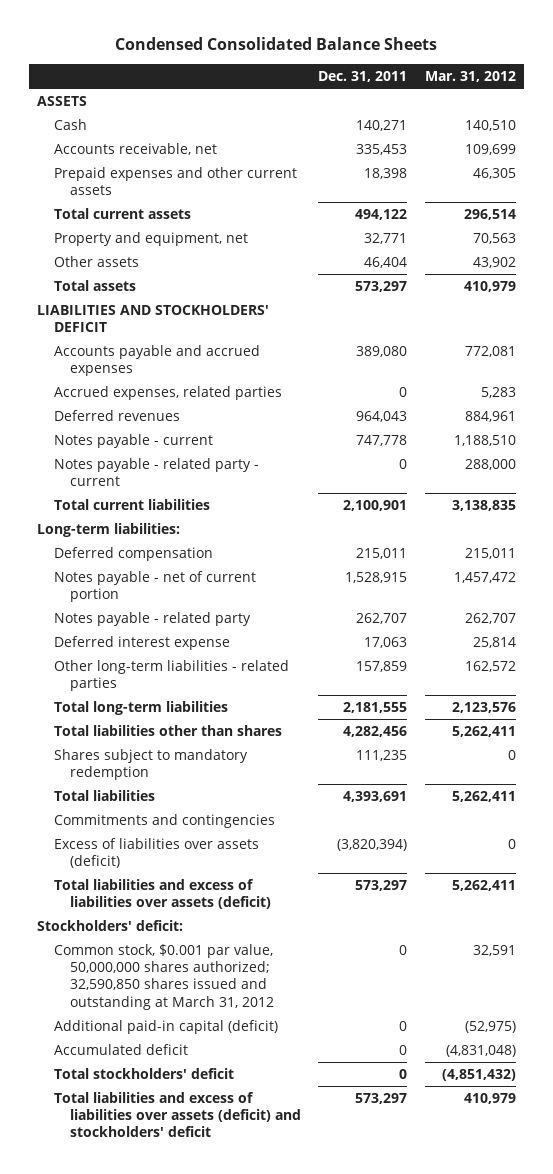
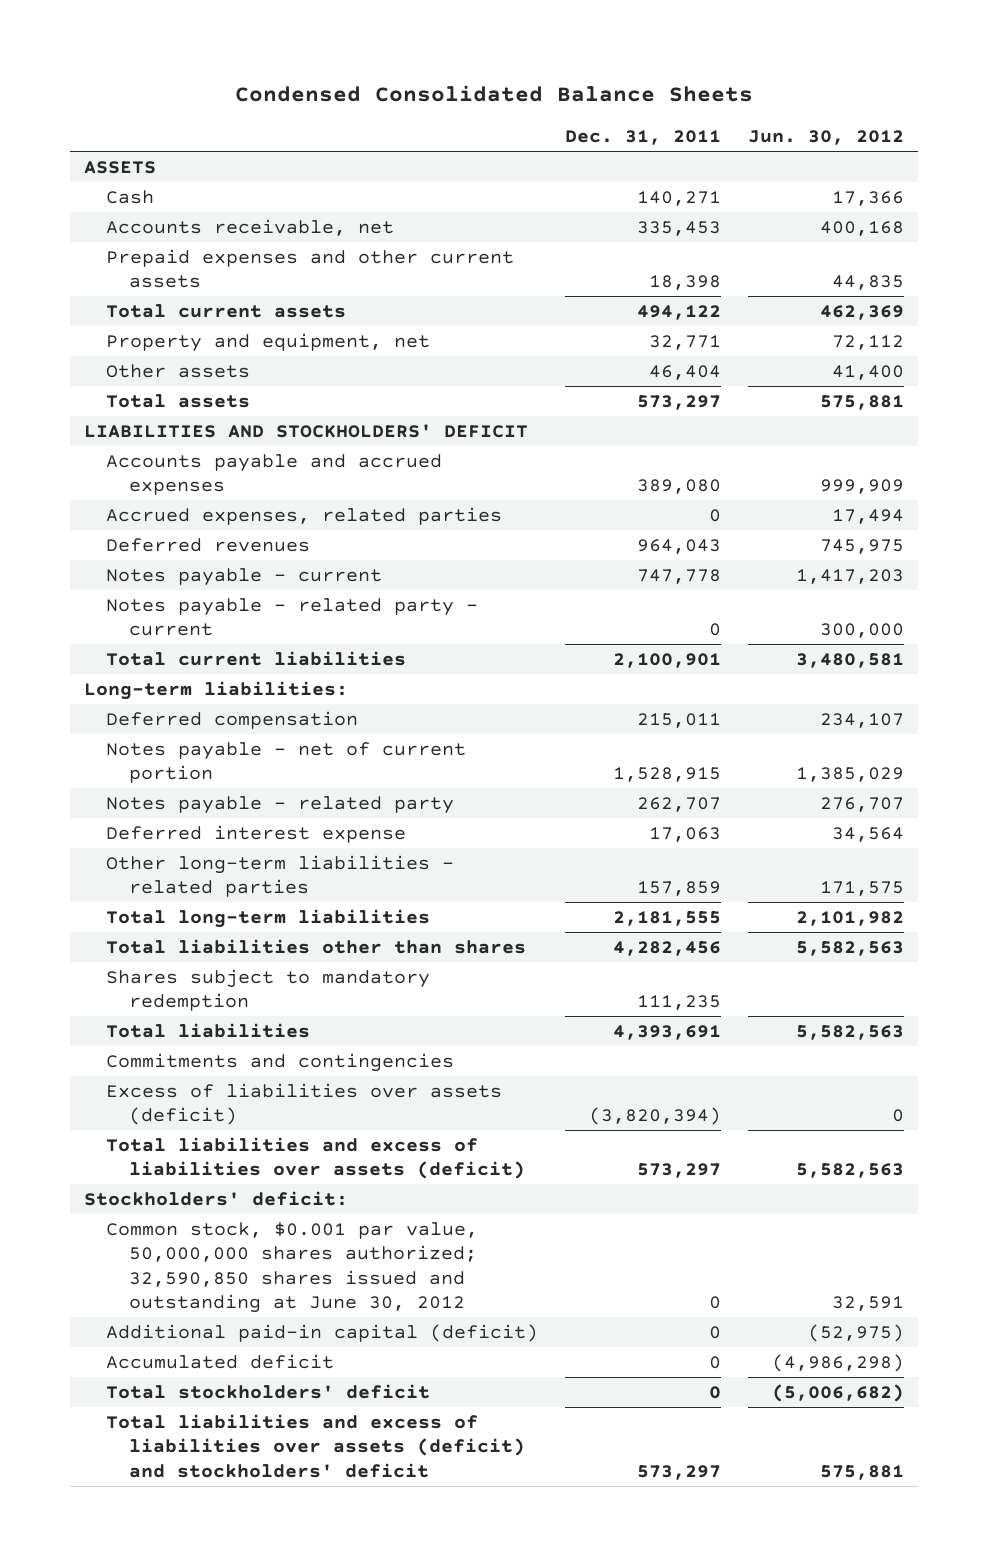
- | Dec. 31, 2011 | Mar. 31, 2012
+ | Dec. 31, 2011 | Jun. 30, 2012
- Common stock, $0.001 par value, 50,000,000 shares authorized; 32,590,850 shares issued and outstanding at March 31, 2012 | 0 | 32,591
+ Common stock, $0.001 par value, 50,000,000 shares authorized; 32,590,850 shares issued and outstanding at June 30, 2012 | 0 | 32,591

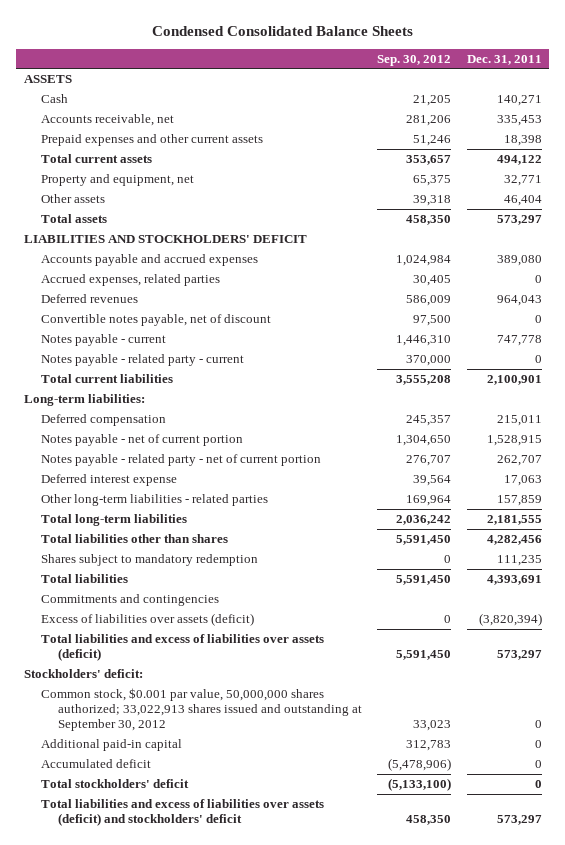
- | Dec. 31, 2011 | Jun. 30, 2012
+ | Sep. 30, 2012 | Dec. 31, 2011
+ Convertible notes payable, net of discount | 97,500 | 0
- Notes payable - related party | 262,707 | 276,707
+ Notes payable - related party - net of current portion | 276,707 | 262,707
- Common stock, $0.001 par value, 50,000,000 shares authorized; 32,590,850 shares issued and outstanding at June 30, 2012 | 0 | 32,591
- Additional paid-in capital (deficit) | 0 | (52,975)
+ Common stock, $0.001 par value, 50,000,000 shares authorized; 33,022,913 shares issued and outstanding at September 30, 2012 | 33,023 | 0
+ Additional paid-in capital | 312,783 | 0

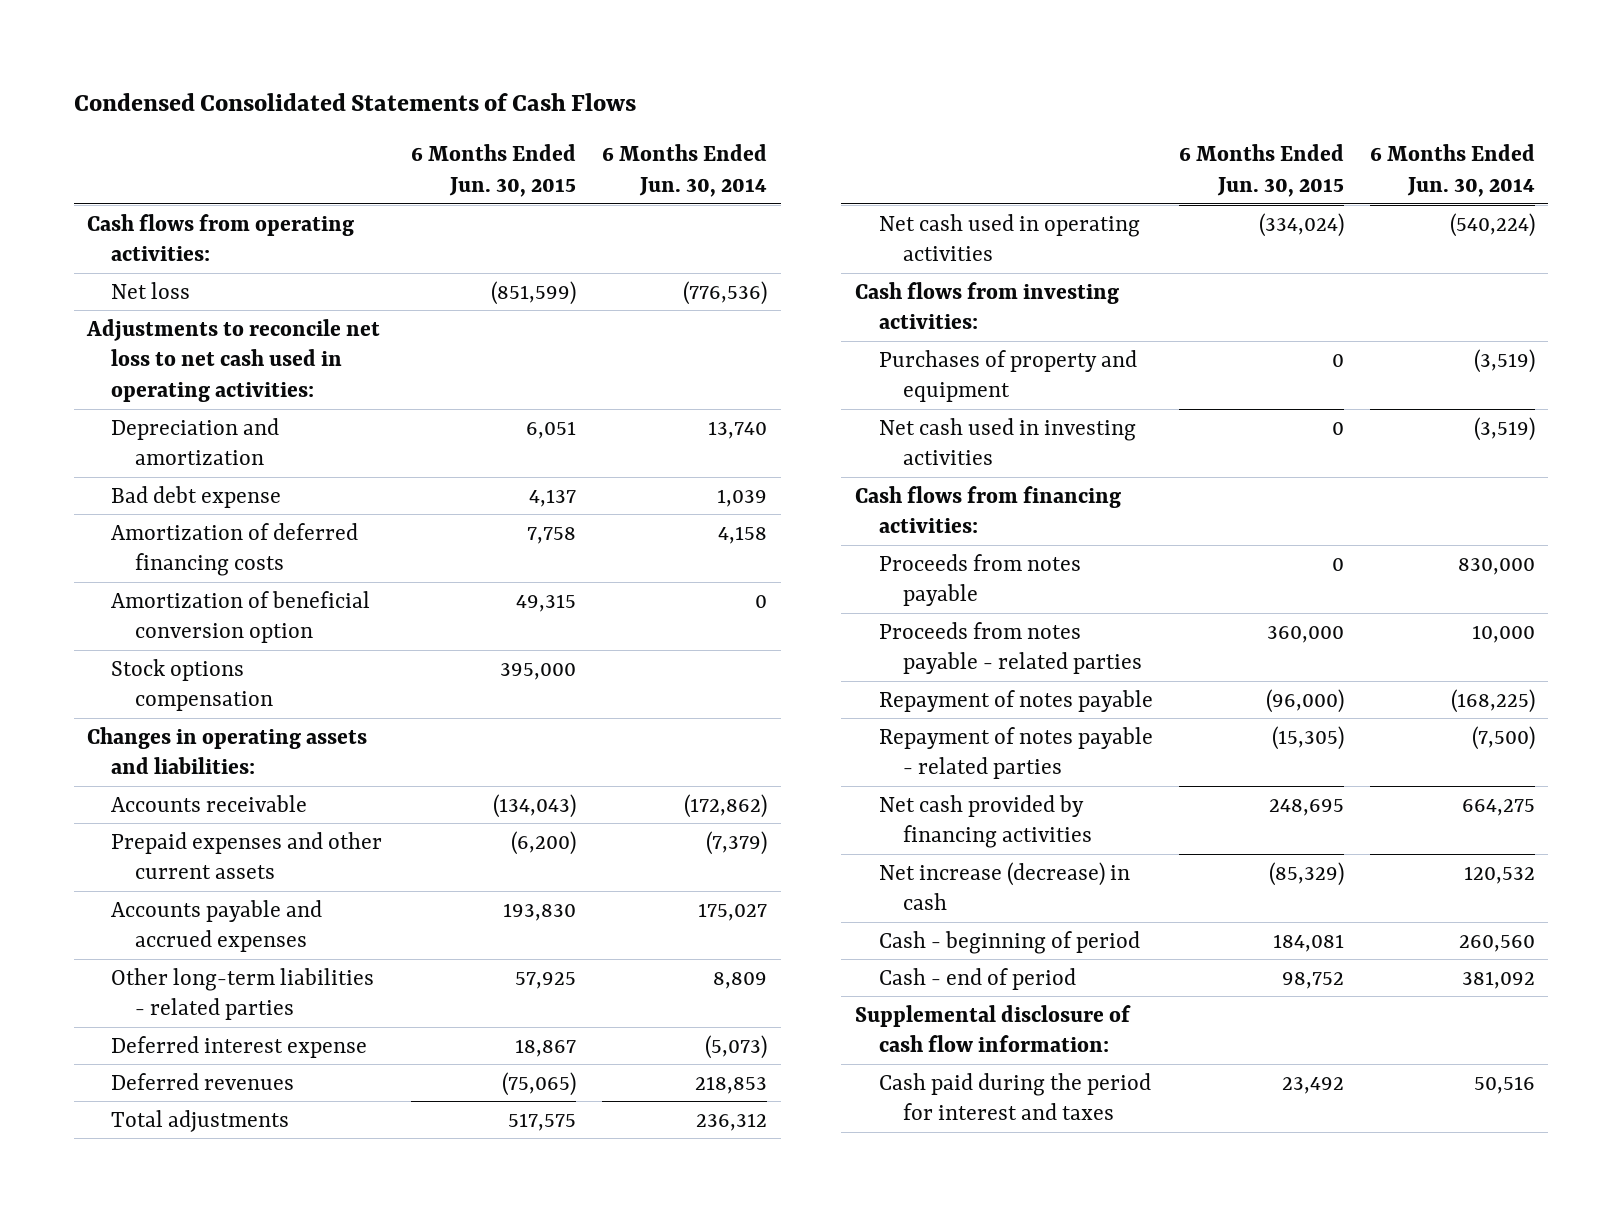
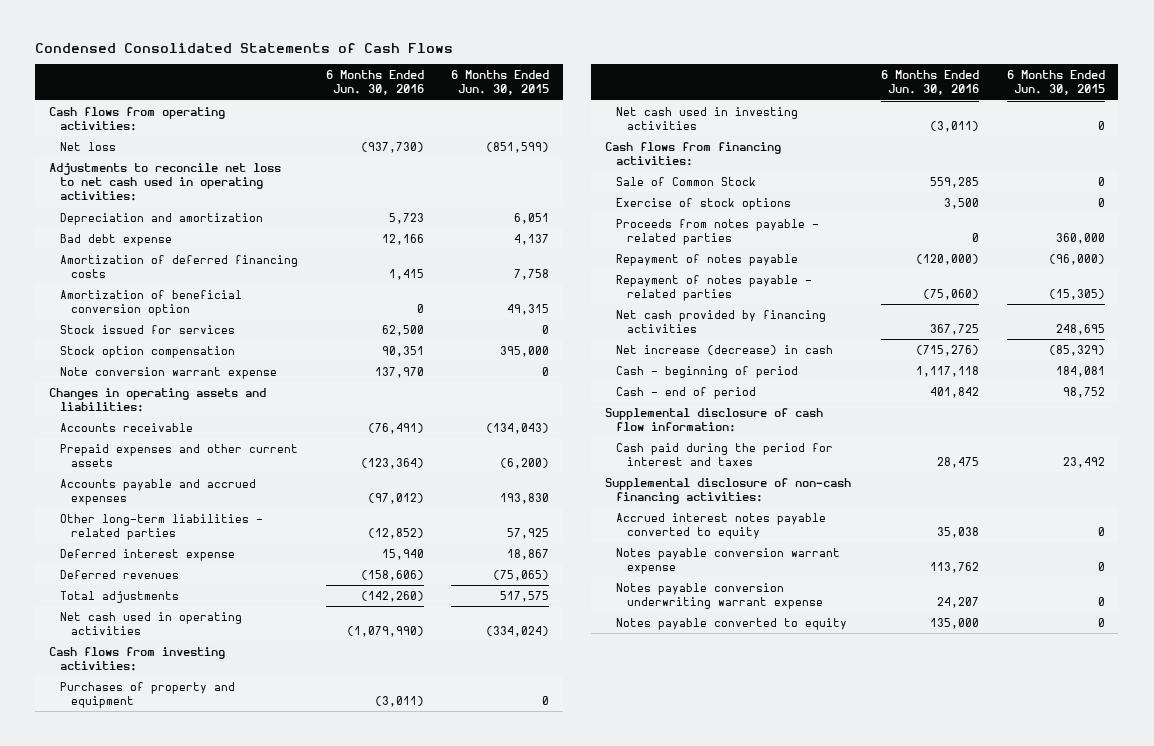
- | 6 Months Ended Jun. 30, 2015 | 6 Months Ended Jun. 30, 2014
+ | 6 Months Ended Jun. 30, 2016 | 6 Months Ended Jun. 30, 2015
- Stock options compensation | 395,000 |
+ Stock issued for services | 62,500 | 0
+ Stock option compensation | 90,351 | 395,000
+ Note conversion warrant expense | 137,970 | 0
- Proceeds from notes payable | 0 | 830,000
+ Sale of Common Stock | 559,285 | 0
+ Exercise of stock options | 3,500 | 0
+ Supplemental disclosure of non-cash financing activities:
+ Accrued interest notes payable converted to equity | 35,038 | 0
+ Notes payable conversion warrant expense | 113,762 | 0
+ Notes payable conversion underwriting warrant expense | 24,207 | 0
+ Notes payable converted to equity | 135,000 | 0

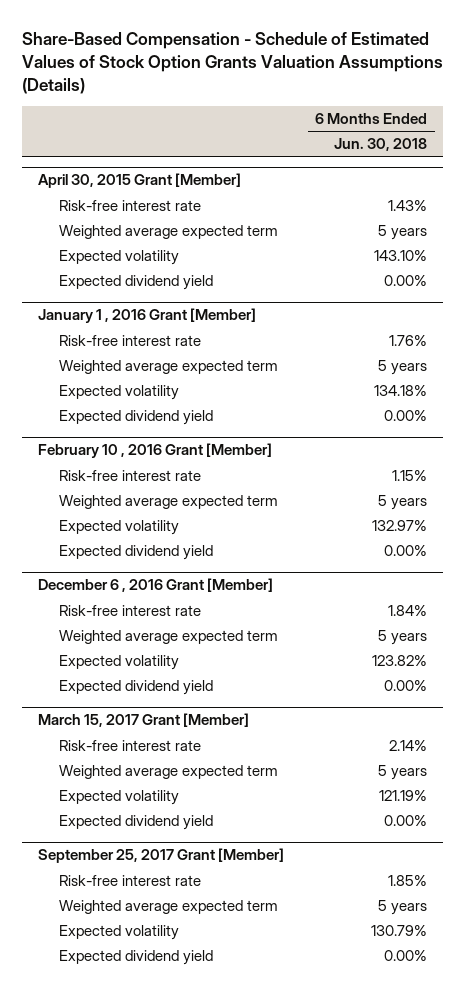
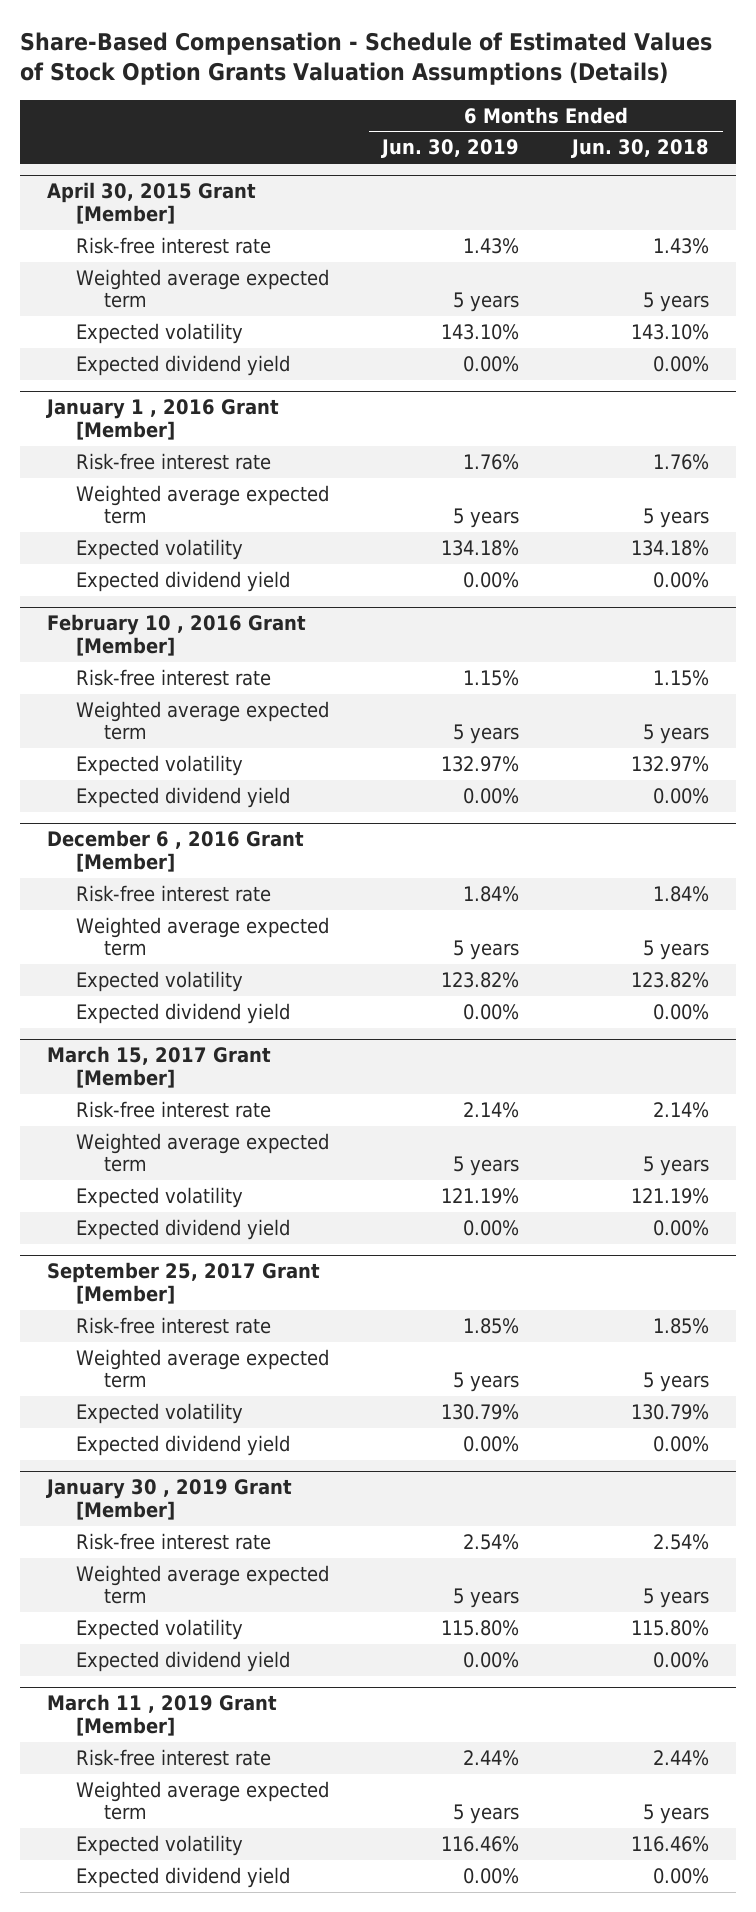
- | 6 Months Ended Jun. 30, 2018
+ | 6 Months Ended Jun. 30, 2019 | 6 Months Ended Jun. 30, 2018
+ January 30 , 2019 Grant [Member]
+ Risk-free interest rate | 2.54% | 2.54%
+ Weighted average expected term | 5 years | 5 years
+ Expected volatility | 115.80% | 115.80%
+ Expected dividend yield | 0.00% | 0.00%
+ March 11 , 2019 Grant [Member]
+ Risk-free interest rate | 2.44% | 2.44%
+ Weighted average expected term | 5 years | 5 years
+ Expected volatility | 116.46% | 116.46%
+ Expected dividend yield | 0.00% | 0.00%

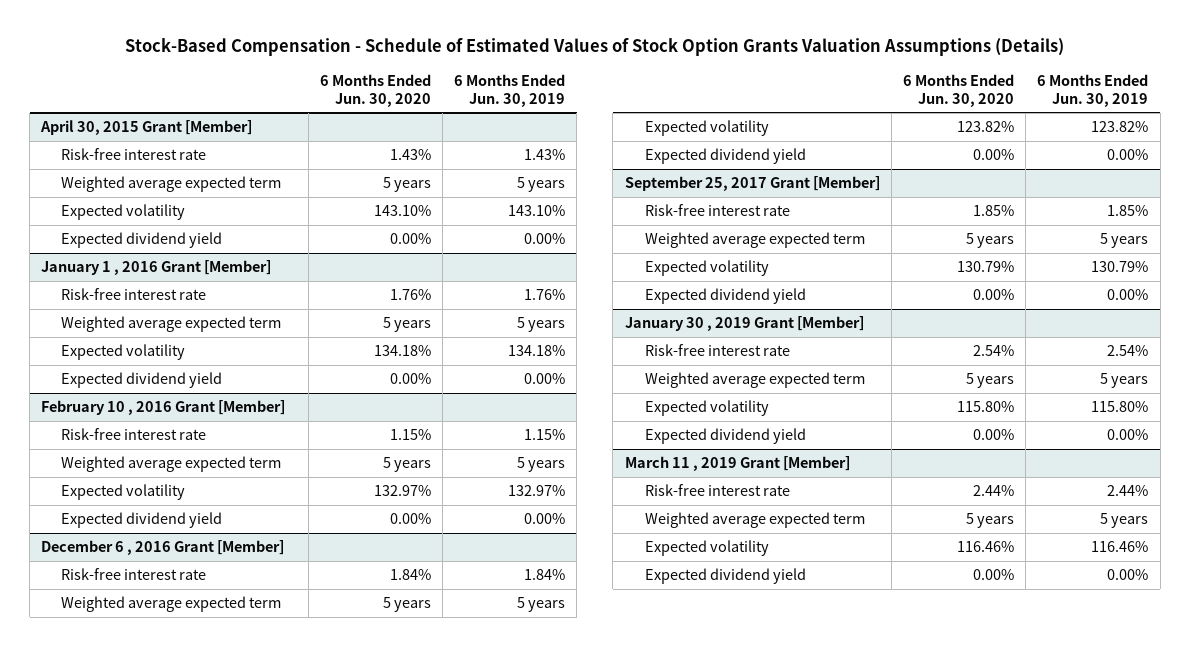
- Share-Based Compensation - Schedule of Estimated Values of Stock Option Grants Valuation Assumptions (Details)
+ Stock-Based Compensation - Schedule of Estimated Values of Stock Option Grants Valuation Assumptions (Details)
- | 6 Months Ended Jun. 30, 2019 | 6 Months Ended Jun. 30, 2018
+ | 6 Months Ended Jun. 30, 2020 | 6 Months Ended Jun. 30, 2019
- March 15, 2017 Grant [Member]
- Risk-free interest rate | 2.14% | 2.14%
- Weighted average expected term | 5 years | 5 years
- Expected volatility | 121.19% | 121.19%
- Expected dividend yield | 0.00% | 0.00%

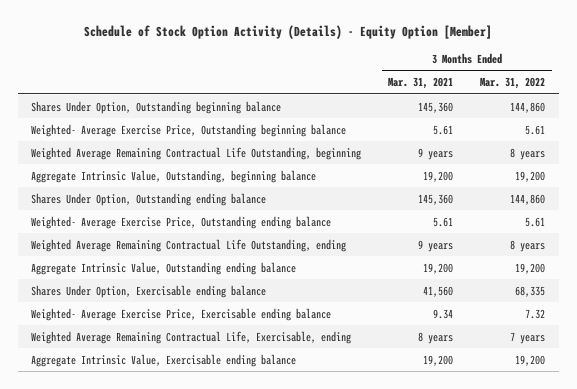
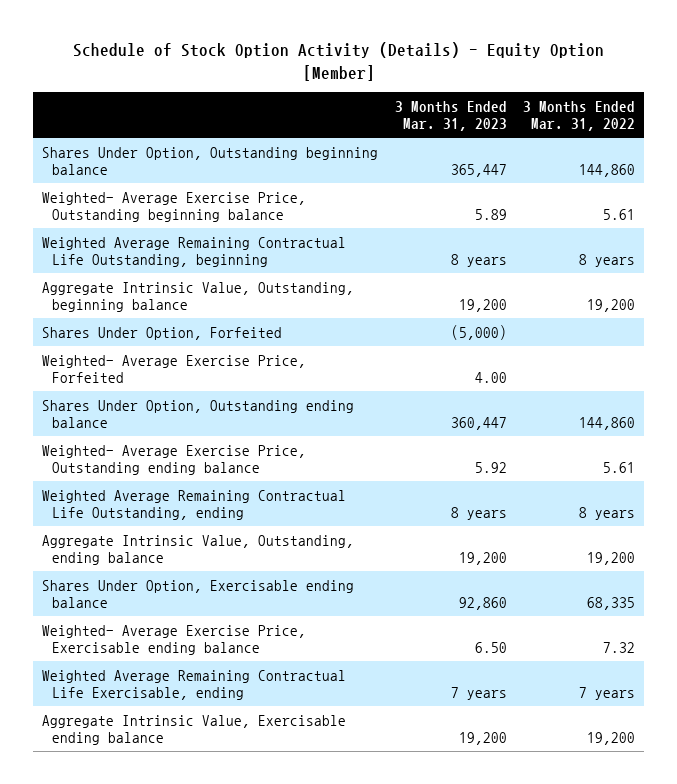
- | 3 Months Ended Mar. 31, 2021 | 3 Months Ended Mar. 31, 2022
+ | 3 Months Ended Mar. 31, 2023 | 3 Months Ended Mar. 31, 2022
+ Shares Under Option, Forfeited | (5,000) |
+ Weighted- Average Exercise Price, Forfeited | 4.00 |
- Aggregate Intrinsic Value, Outstanding ending balance | 19,200 | 19,200
+ Aggregate Intrinsic Value, Outstanding, ending balance | 19,200 | 19,200
- Weighted Average Remaining Contractual Life, Exercisable, ending | 8 years | 7 years
+ Weighted Average Remaining Contractual Life Exercisable, ending | 7 years | 7 years

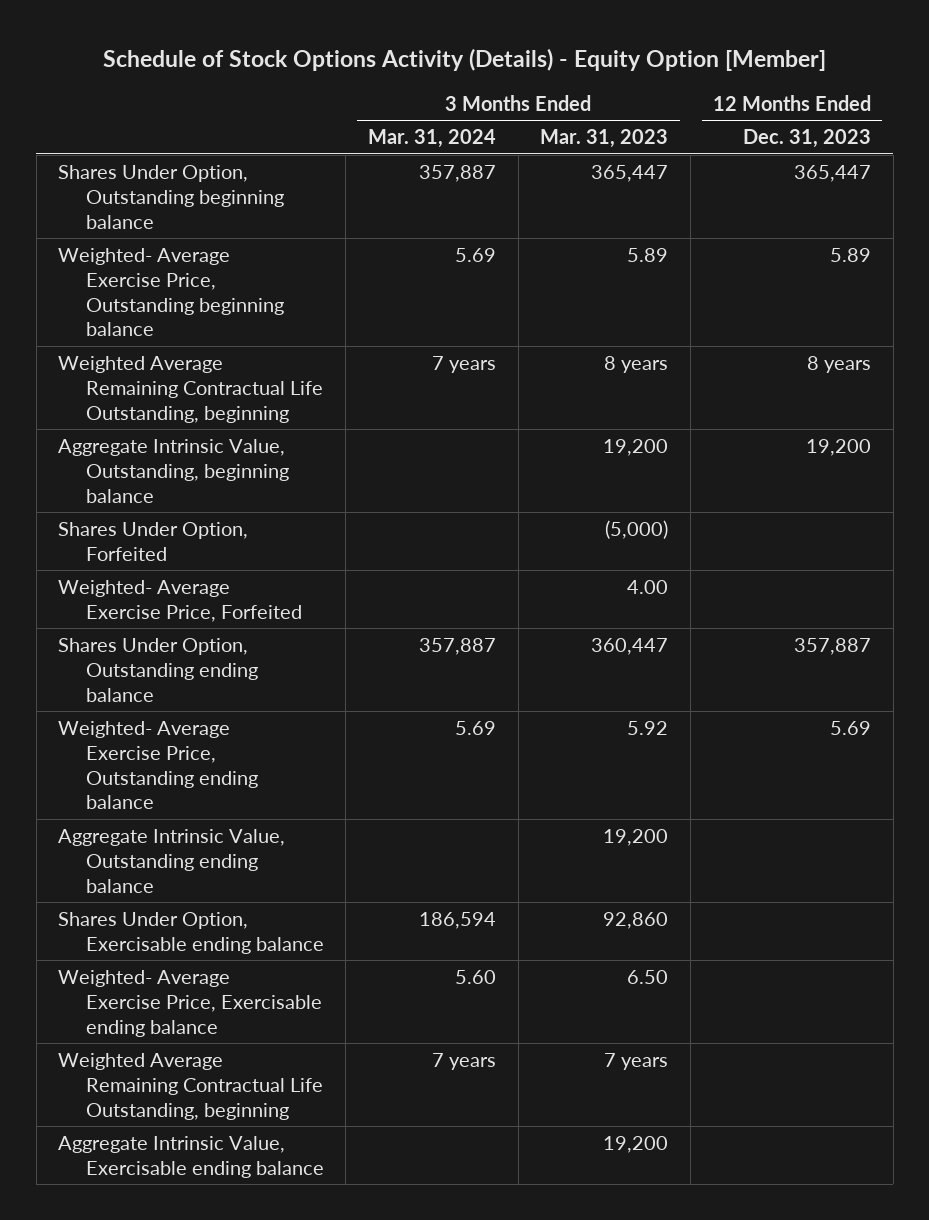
- Schedule of Stock Option Activity (Details) - Equity Option [Member]
+ Schedule of Stock Options Activity (Details) - Equity Option [Member]
- | 3 Months Ended Mar. 31, 2023 | 3 Months Ended Mar. 31, 2022
+ | 3 Months Ended Mar. 31, 2024 | 3 Months Ended Mar. 31, 2023 | 12 Months Ended Dec. 31, 2023
- Weighted Average Remaining Contractual Life Outstanding, ending | 8 years | 8 years
- Aggregate Intrinsic Value, Outstanding, ending balance | 19,200 | 19,200
+ Aggregate Intrinsic Value, Outstanding ending balance | | 19,200 |
- Weighted Average Remaining Contractual Life Exercisable, ending | 7 years | 7 years
+ Weighted Average Remaining Contractual Life Outstanding, beginning | 7 years | 7 years |

